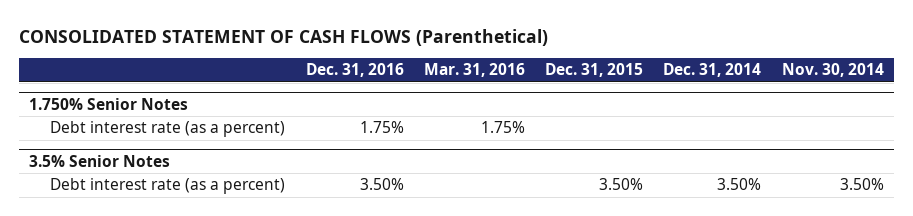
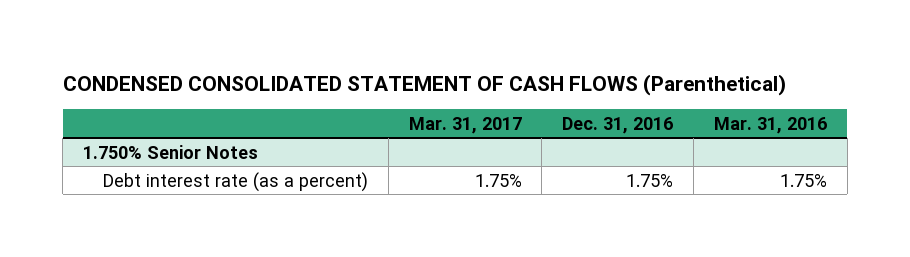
- CONSOLIDATED STATEMENT OF CASH FLOWS (Parenthetical)
+ CONDENSED CONSOLIDATED STATEMENT OF CASH FLOWS (Parenthetical)
- | Dec. 31, 2016 | Mar. 31, 2016 | Dec. 31, 2015 | Dec. 31, 2014 | Nov. 30, 2014
+ | Mar. 31, 2017 | Dec. 31, 2016 | Mar. 31, 2016
- 3.5% Senior Notes
- Debt interest rate (as a percent) | 3.50% | | 3.50% | 3.50% | 3.50%

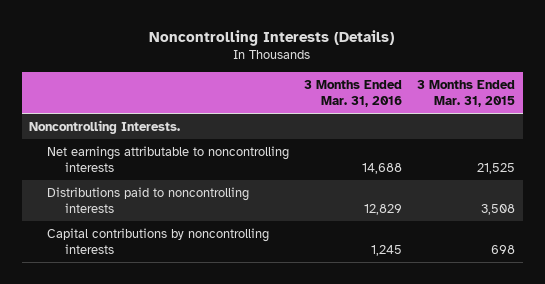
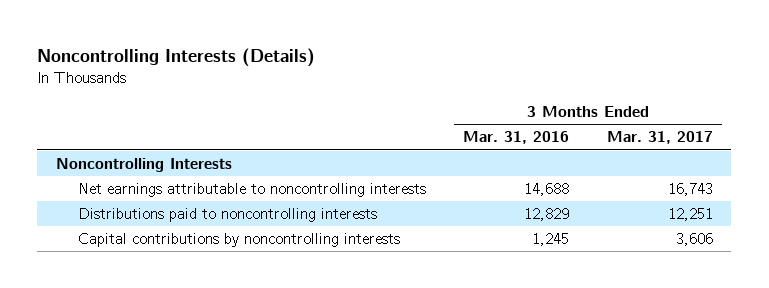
- | 3 Months Ended Mar. 31, 2016 | 3 Months Ended Mar. 31, 2015
+ | 3 Months Ended Mar. 31, 2016 | 3 Months Ended Mar. 31, 2017
- Noncontrolling Interests.
+ Noncontrolling Interests

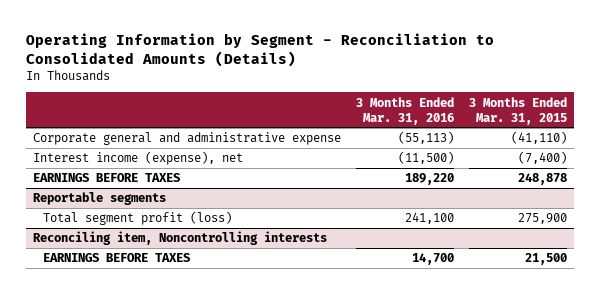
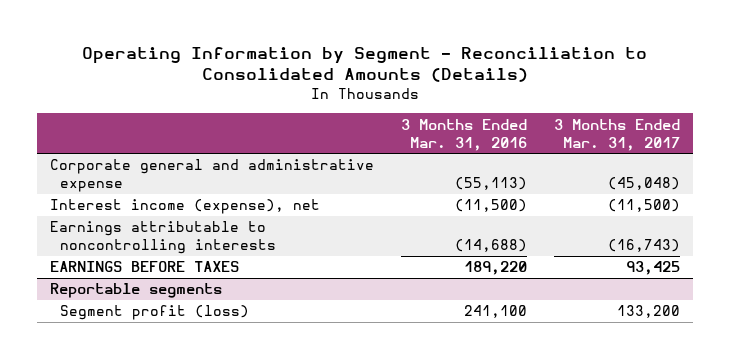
- | 3 Months Ended Mar. 31, 2016 | 3 Months Ended Mar. 31, 2015
+ | 3 Months Ended Mar. 31, 2016 | 3 Months Ended Mar. 31, 2017
+ Earnings attributable to noncontrolling interests | (14,688) | (16,743)
@ Reportable segments
- Total segment profit (loss) | 241,100 | 275,900
- Reconciling item, Noncontrolling interests
- EARNINGS BEFORE TAXES | 14,700 | 21,500
@ Reportable segments
+ Segment profit (loss) | 241,100 | 133,200

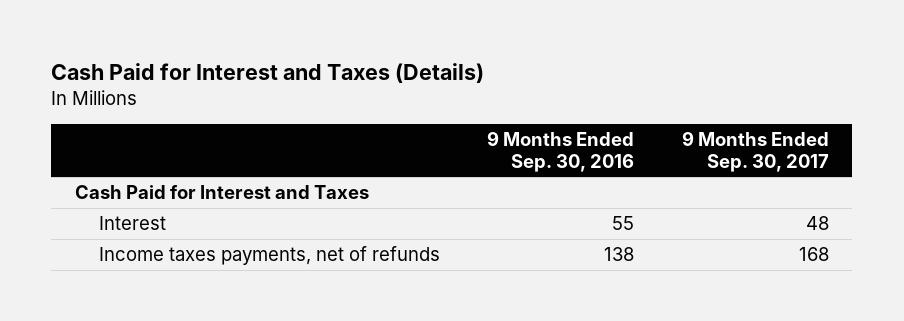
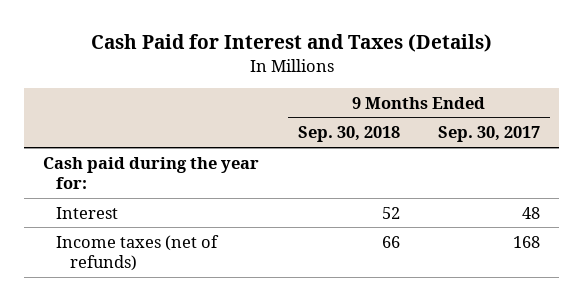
- | 9 Months Ended Sep. 30, 2016 | 9 Months Ended Sep. 30, 2017
+ | 9 Months Ended Sep. 30, 2018 | 9 Months Ended Sep. 30, 2017
- Cash Paid for Interest and Taxes
+ Cash paid during the year for:
- Income taxes payments, net of refunds | 138 | 168
+ Income taxes (net of refunds) | 66 | 168

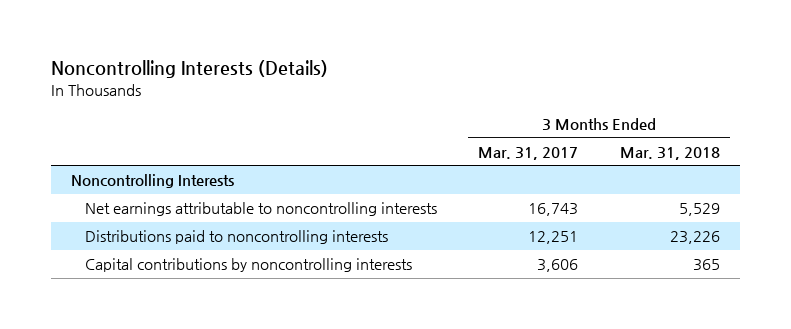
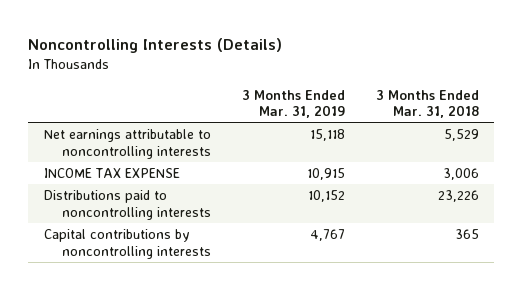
- | 3 Months Ended Mar. 31, 2017 | 3 Months Ended Mar. 31, 2018
+ | 3 Months Ended Mar. 31, 2019 | 3 Months Ended Mar. 31, 2018
- Noncontrolling Interests
+ INCOME TAX EXPENSE | 10,915 | 3,006

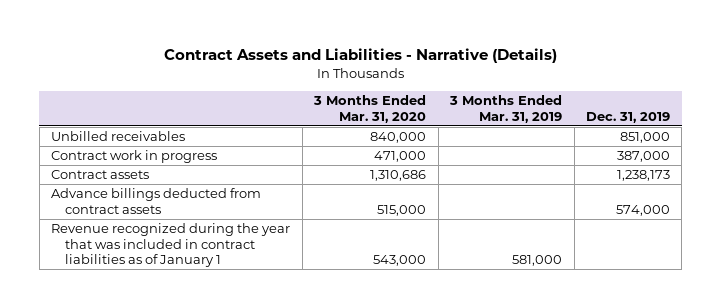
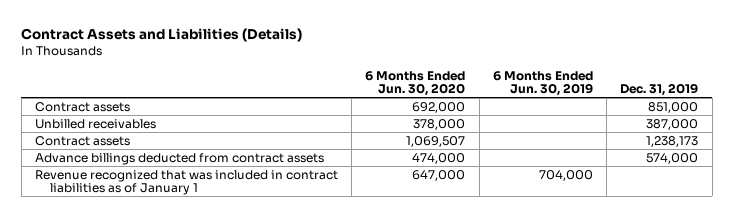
- Contract Assets and Liabilities - Narrative (Details)
+ Contract Assets and Liabilities (Details)
- | 3 Months Ended Mar. 31, 2020 | 3 Months Ended Mar. 31, 2019 | Dec. 31, 2019
+ | 6 Months Ended Jun. 30, 2020 | 6 Months Ended Jun. 30, 2019 | Dec. 31, 2019
- Unbilled receivables | 840,000 | | 851,000
- Contract work in progress | 471,000 | | 387,000
+ Contract assets | 692,000 | | 851,000
+ Unbilled receivables | 378,000 | | 387,000
- Revenue recognized during the year that was included in contract liabilities as of January 1 | 543,000 | 581,000 |
+ Revenue recognized that was included in contract liabilities as of January 1 | 647,000 | 704,000 |

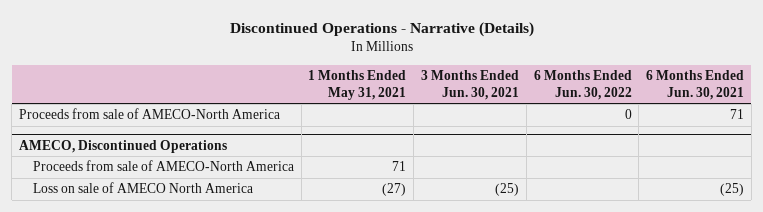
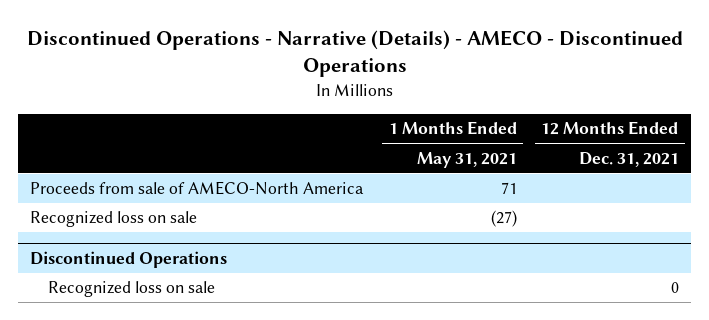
- Discontinued Operations - Narrative (Details)
+ Discontinued Operations - Narrative (Details) - AMECO - Discontinued Operations
- | 1 Months Ended May 31, 2021 | 3 Months Ended Jun. 30, 2021 | 6 Months Ended Jun. 30, 2022 | 6 Months Ended Jun. 30, 2021
+ | 1 Months Ended May 31, 2021 | 12 Months Ended Dec. 31, 2021
- Proceeds from sale of AMECO-North America | | | 0 | 71
- AMECO, Discontinued Operations
- Loss on sale of AMECO North America | (27) | (25) | | (25)
+ Recognized loss on sale | (27) |
+ Discontinued Operations
+ Recognized loss on sale | | 0

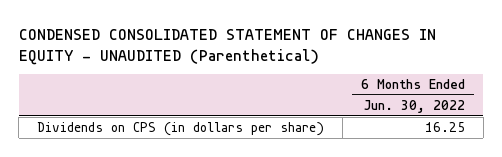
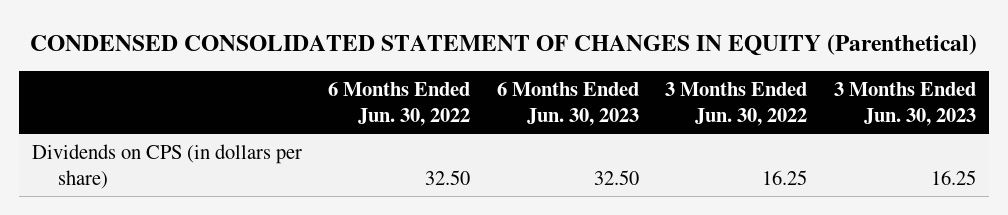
- CONDENSED CONSOLIDATED STATEMENT OF CHANGES IN EQUITY - UNAUDITED (Parenthetical)
+ CONDENSED CONSOLIDATED STATEMENT OF CHANGES IN EQUITY (Parenthetical)
- | 6 Months Ended Jun. 30, 2022
+ | 6 Months Ended Jun. 30, 2022 | 6 Months Ended Jun. 30, 2023 | 3 Months Ended Jun. 30, 2022 | 3 Months Ended Jun. 30, 2023
- Dividends on CPS (in dollars per share) | 16.25
+ Dividends on CPS (in dollars per share) | 32.50 | 32.50 | 16.25 | 16.25

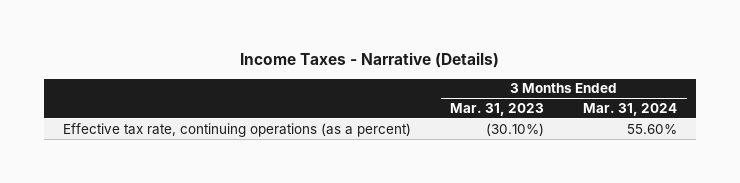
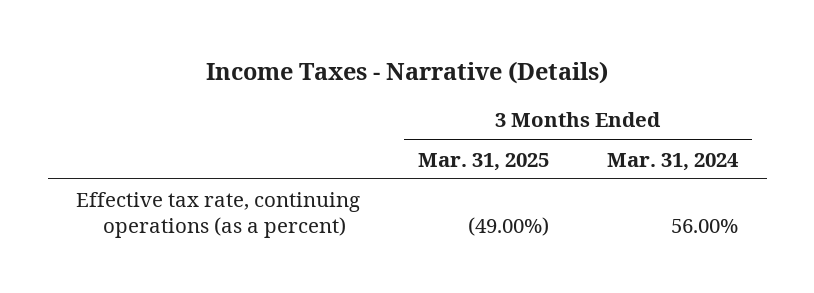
- | 3 Months Ended Mar. 31, 2023 | 3 Months Ended Mar. 31, 2024
+ | 3 Months Ended Mar. 31, 2025 | 3 Months Ended Mar. 31, 2024
- Effective tax rate, continuing operations (as a percent) | (30.10%) | 55.60%
+ Effective tax rate, continuing operations (as a percent) | (49.00%) | 56.00%

